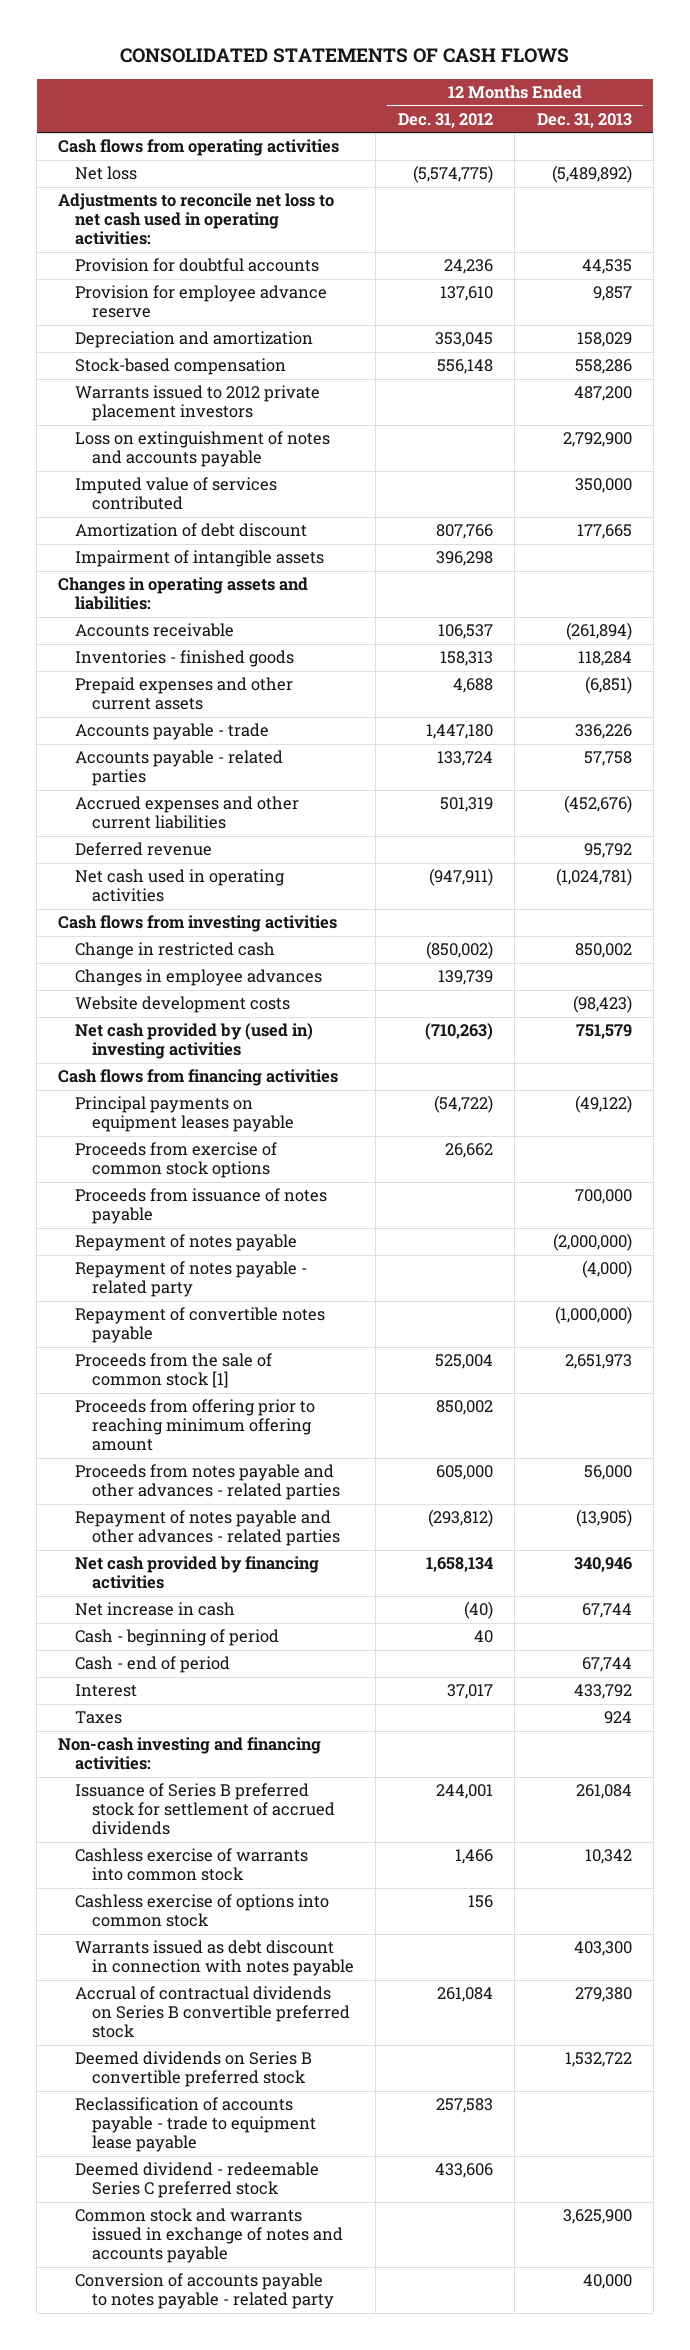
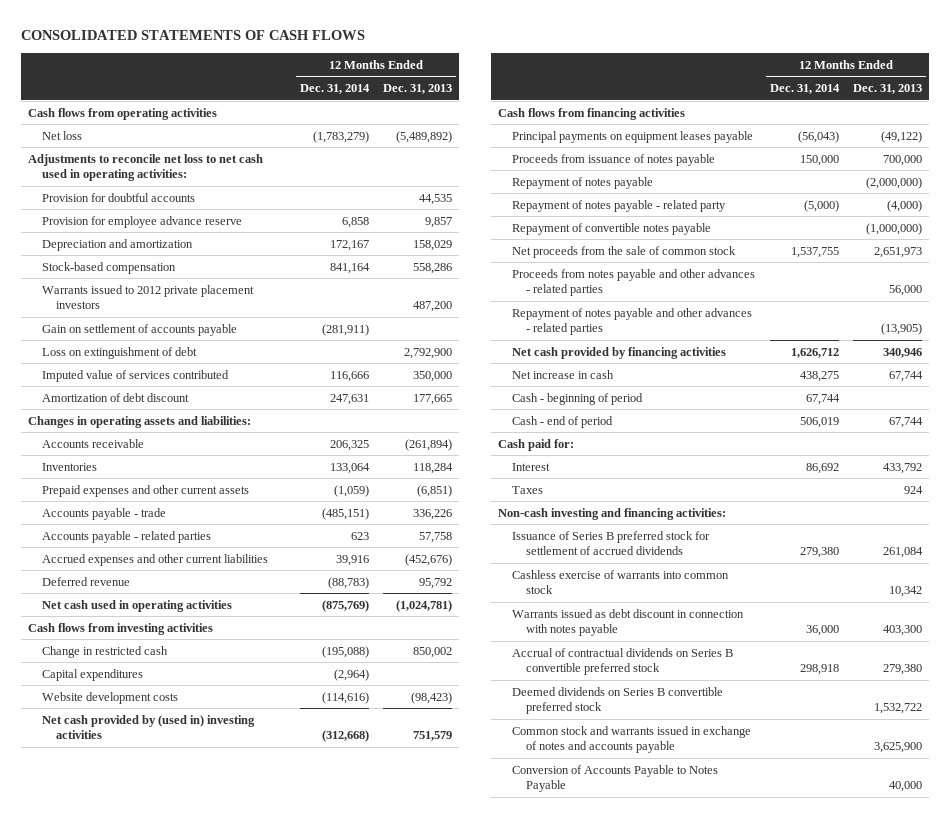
- | 12 Months Ended Dec. 31, 2012 | 12 Months Ended Dec. 31, 2013
+ | 12 Months Ended Dec. 31, 2014 | 12 Months Ended Dec. 31, 2013
- Loss on extinguishment of notes and accounts payable | | 2,792,900
+ Gain on settlement of accounts payable | (281,911) |
+ Loss on extinguishment of debt | | 2,792,900
- Impairment of intangible assets | 396,298 |
- Inventories - finished goods | 158,313 | 118,284
+ Inventories | 133,064 | 118,284
- Changes in employee advances | 139,739 |
+ Capital expenditures | (2,964) |
- Proceeds from exercise of common stock options | 26,662 |
- Proceeds from the sale of common stock [1] | 525,004 | 2,651,973
- Proceeds from offering prior to reaching minimum offering amount | 850,002 |
+ Net proceeds from the sale of common stock | 1,537,755 | 2,651,973
+ Cash paid for:
- Cashless exercise of options into common stock | 156 |
- Reclassification of accounts payable - trade to equipment lease payable | 257,583 |
- Deemed dividend - redeemable Series C preferred stock | 433,606 |
- Conversion of accounts payable to notes payable - related party | | 40,000
+ Conversion of Accounts Payable to Notes Payable | | 40,000

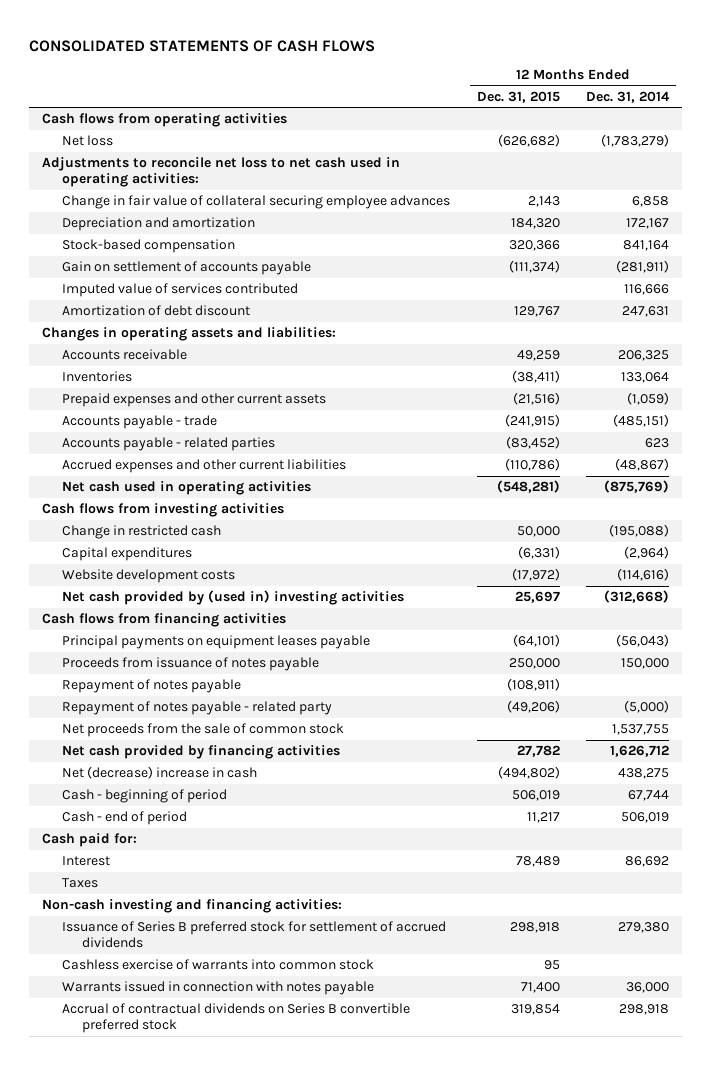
- | 12 Months Ended Dec. 31, 2014 | 12 Months Ended Dec. 31, 2013
+ | 12 Months Ended Dec. 31, 2015 | 12 Months Ended Dec. 31, 2014
- Provision for doubtful accounts | | 44,535
- Provision for employee advance reserve | 6,858 | 9,857
+ Change in fair value of collateral securing employee advances | 2,143 | 6,858
- Warrants issued to 2012 private placement investors | | 487,200
- Loss on extinguishment of debt | | 2,792,900
- Accrued expenses and other current liabilities | 39,916 | (452,676)
- Deferred revenue | (88,783) | 95,792
+ Accrued expenses and other current liabilities | (110,786) | (48,867)
- Repayment of convertible notes payable | | (1,000,000)
- Proceeds from notes payable and other advances - related parties | | 56,000
- Repayment of notes payable and other advances - related parties | | (13,905)
- Net increase in cash | 438,275 | 67,744
+ Net (decrease) increase in cash | (494,802) | 438,275
- Warrants issued as debt discount in connection with notes payable | 36,000 | 403,300
+ Warrants issued in connection with notes payable | 71,400 | 36,000
- Deemed dividends on Series B convertible preferred stock | | 1,532,722
- Common stock and warrants issued in exchange of notes and accounts payable | | 3,625,900
- Conversion of Accounts Payable to Notes Payable | | 40,000

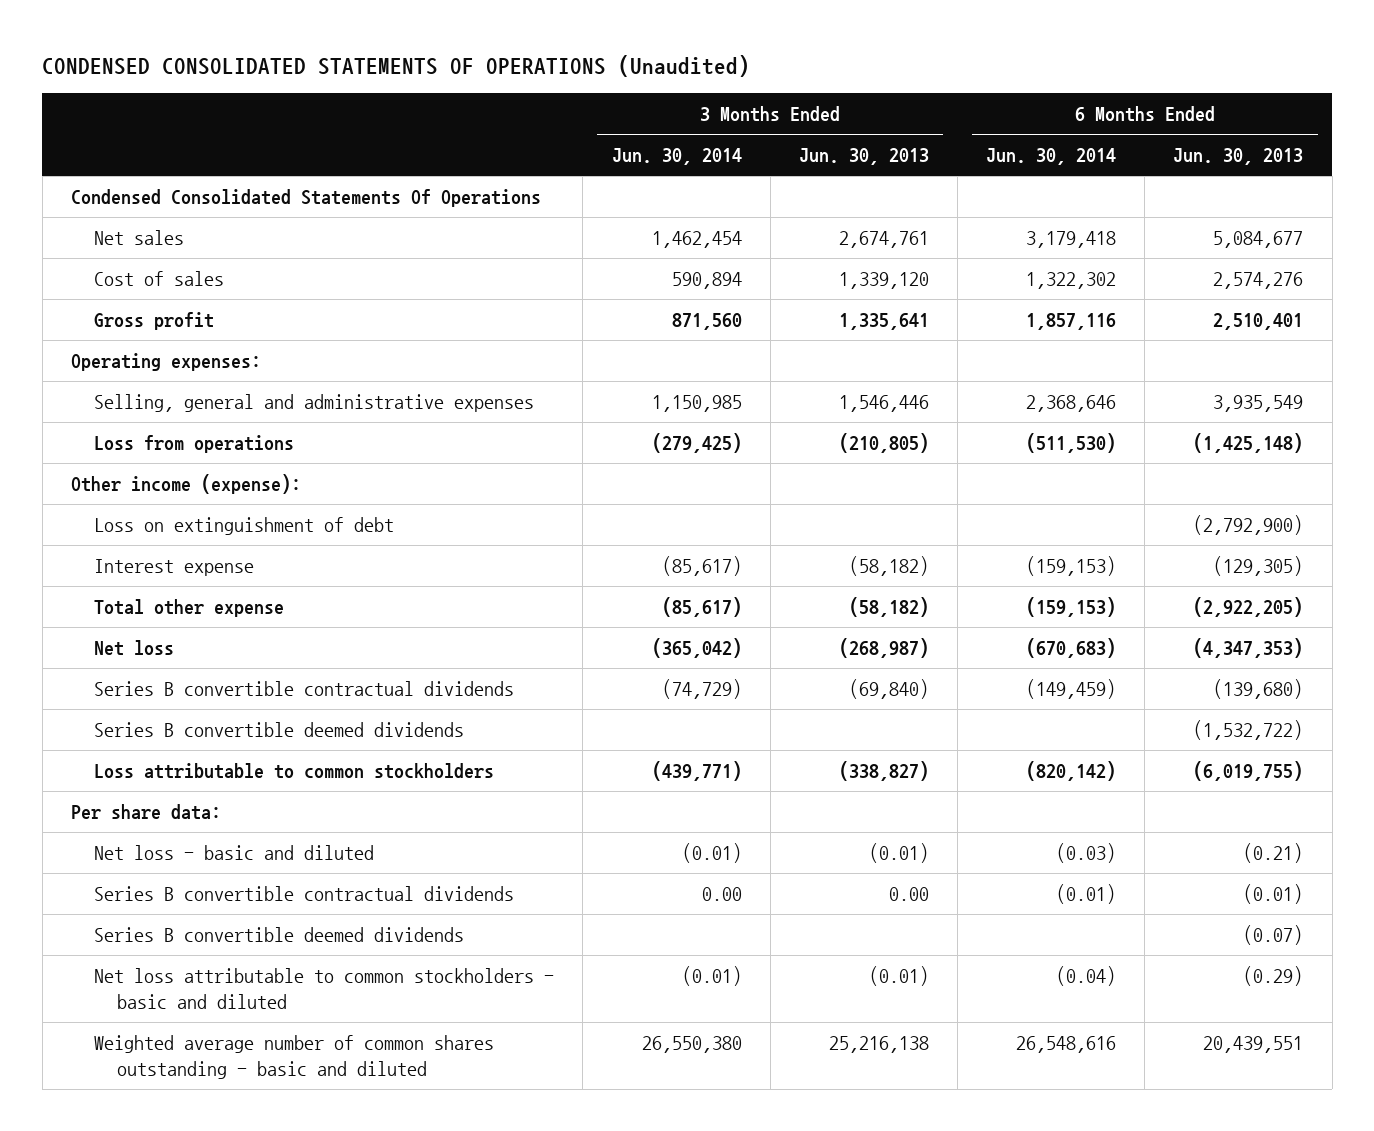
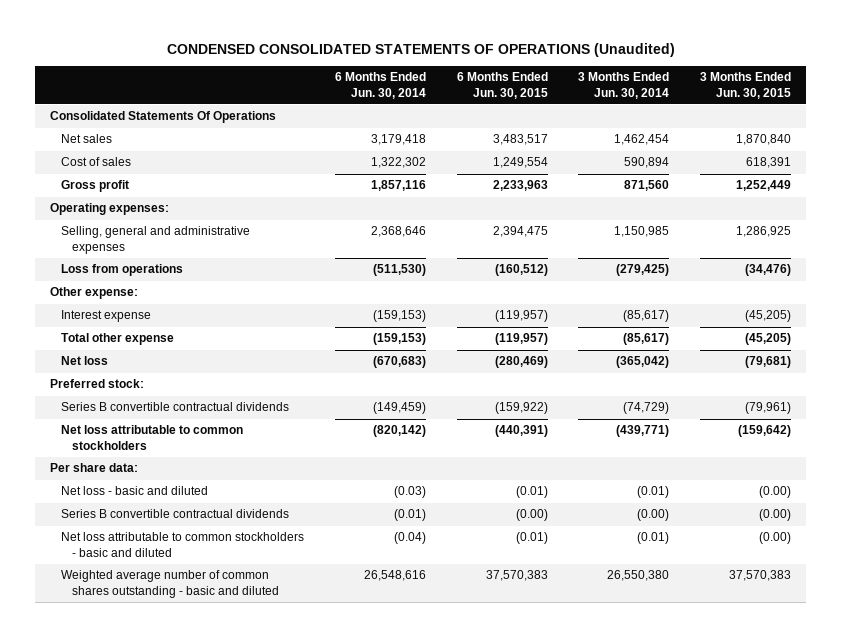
- | 3 Months Ended Jun. 30, 2014 | 3 Months Ended Jun. 30, 2013 | 6 Months Ended Jun. 30, 2014 | 6 Months Ended Jun. 30, 2013
+ | 6 Months Ended Jun. 30, 2014 | 6 Months Ended Jun. 30, 2015 | 3 Months Ended Jun. 30, 2014 | 3 Months Ended Jun. 30, 2015
- Condensed Consolidated Statements Of Operations
+ Consolidated Statements Of Operations
- Other income (expense):
- Loss on extinguishment of debt | | | | (2,792,900)
+ Other expense:
+ Preferred stock:
- Series B convertible deemed dividends | | | | (1,532,722)
- Loss attributable to common stockholders | (439,771) | (338,827) | (820,142) | (6,019,755)
+ Net loss attributable to common stockholders | (820,142) | (440,391) | (439,771) | (159,642)
- Series B convertible contractual dividends | 0.00 | 0.00 | (0.01) | (0.01)
- Series B convertible deemed dividends | | | | (0.07)
+ Series B convertible contractual dividends | (0.01) | (0.00) | (0.00) | (0.00)

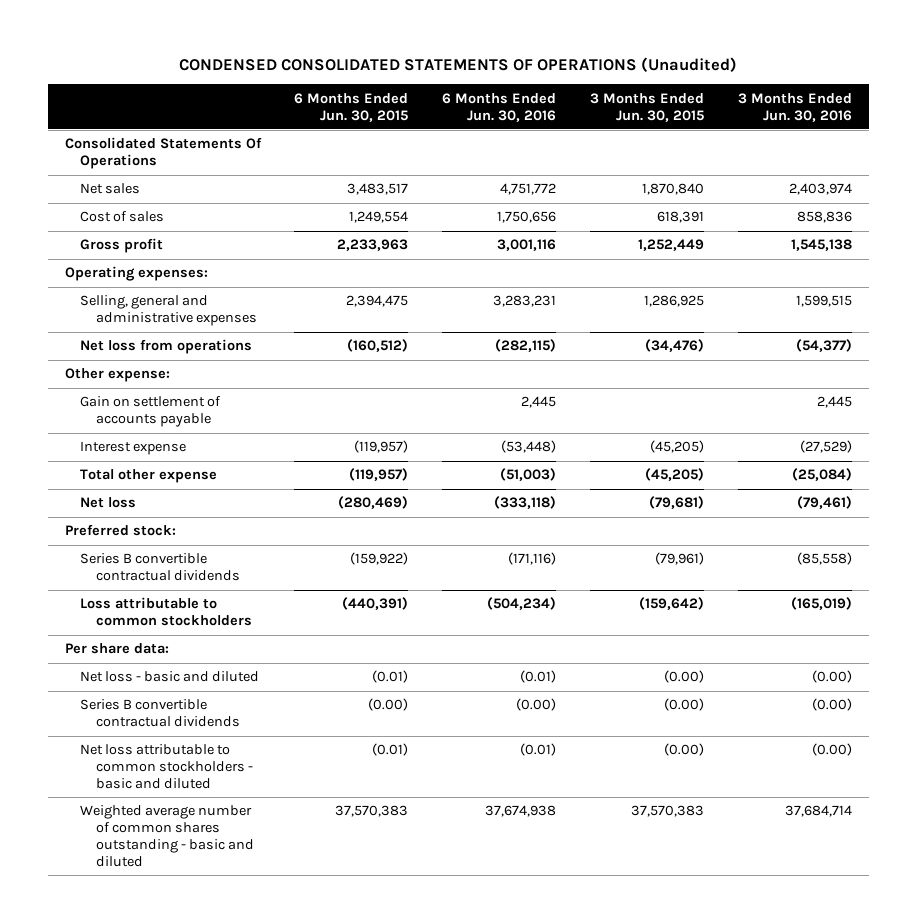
- | 6 Months Ended Jun. 30, 2014 | 6 Months Ended Jun. 30, 2015 | 3 Months Ended Jun. 30, 2014 | 3 Months Ended Jun. 30, 2015
+ | 6 Months Ended Jun. 30, 2015 | 6 Months Ended Jun. 30, 2016 | 3 Months Ended Jun. 30, 2015 | 3 Months Ended Jun. 30, 2016
- Loss from operations | (511,530) | (160,512) | (279,425) | (34,476)
+ Net loss from operations | (160,512) | (282,115) | (34,476) | (54,377)
+ Gain on settlement of accounts payable | | 2,445 | | 2,445
- Net loss attributable to common stockholders | (820,142) | (440,391) | (439,771) | (159,642)
+ Loss attributable to common stockholders | (440,391) | (504,234) | (159,642) | (165,019)

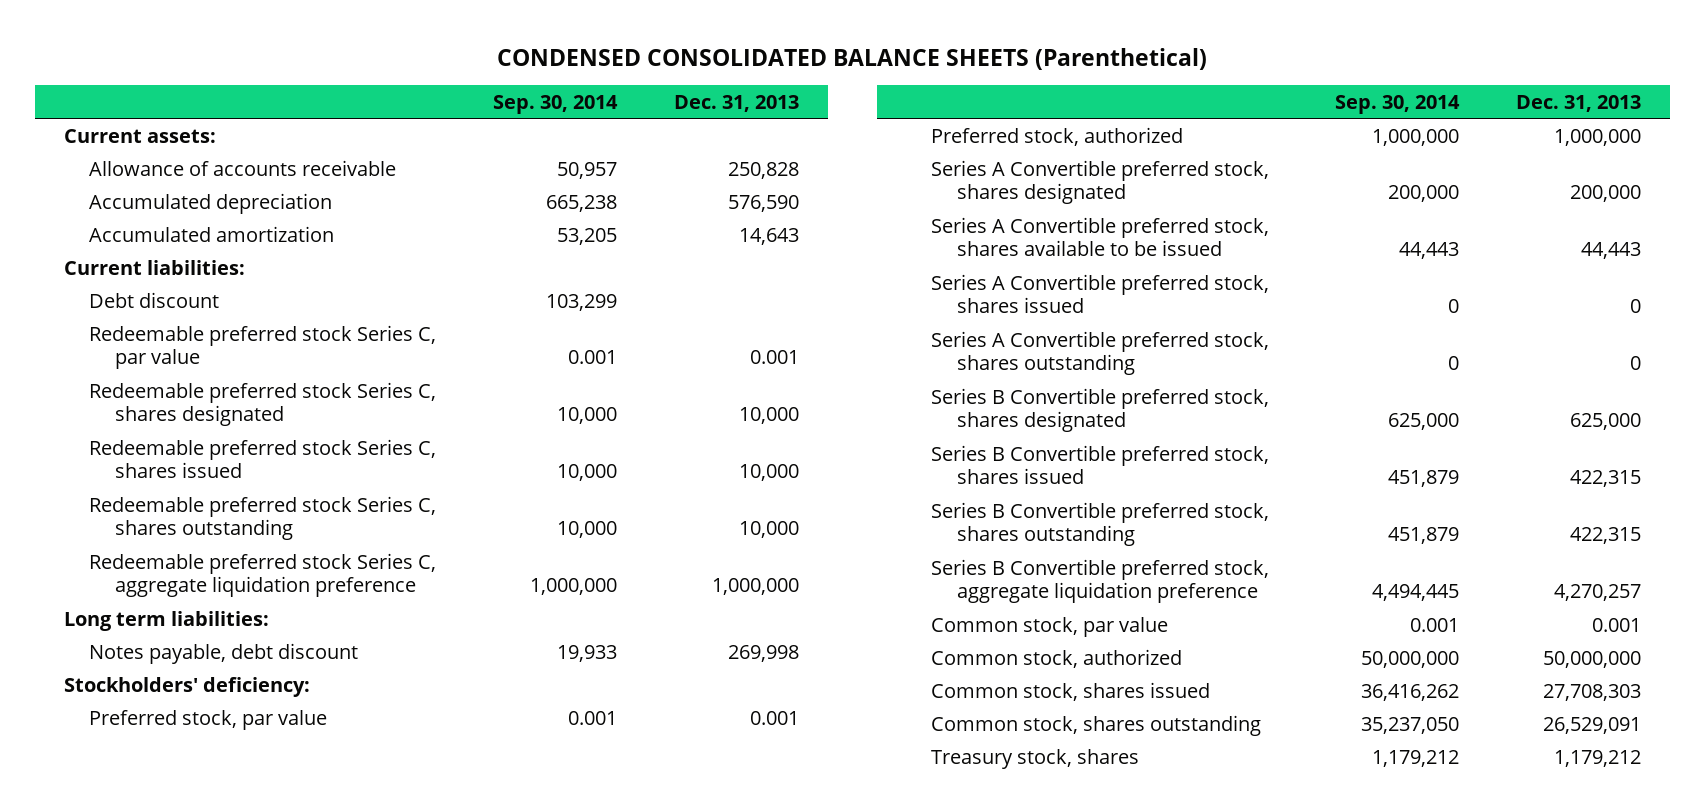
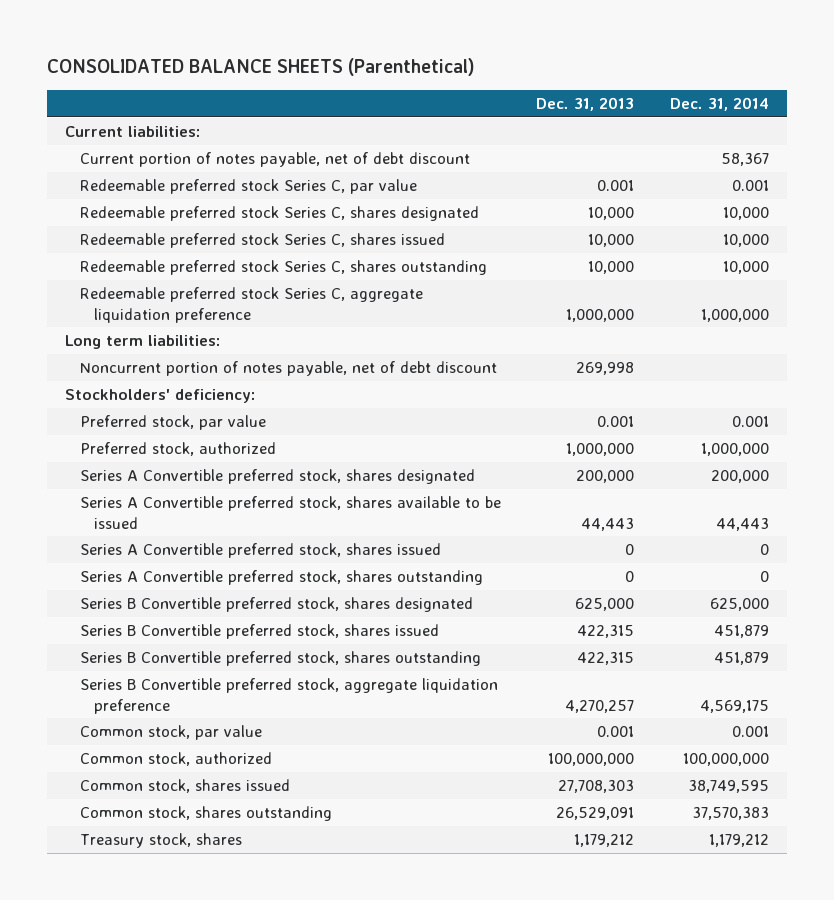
- CONDENSED CONSOLIDATED BALANCE SHEETS (Parenthetical)
+ CONSOLIDATED BALANCE SHEETS (Parenthetical)
- | Sep. 30, 2014 | Dec. 31, 2013
+ | Dec. 31, 2013 | Dec. 31, 2014
- Current assets:
- Allowance of accounts receivable | 50,957 | 250,828
- Accumulated depreciation | 665,238 | 576,590
- Accumulated amortization | 53,205 | 14,643
- Debt discount | 103,299 |
+ Current portion of notes payable, net of debt discount | | 58,367
- Notes payable, debt discount | 19,933 | 269,998
+ Noncurrent portion of notes payable, net of debt discount | 269,998 |
- Common stock, authorized | 50,000,000 | 50,000,000
+ Common stock, authorized | 100,000,000 | 100,000,000

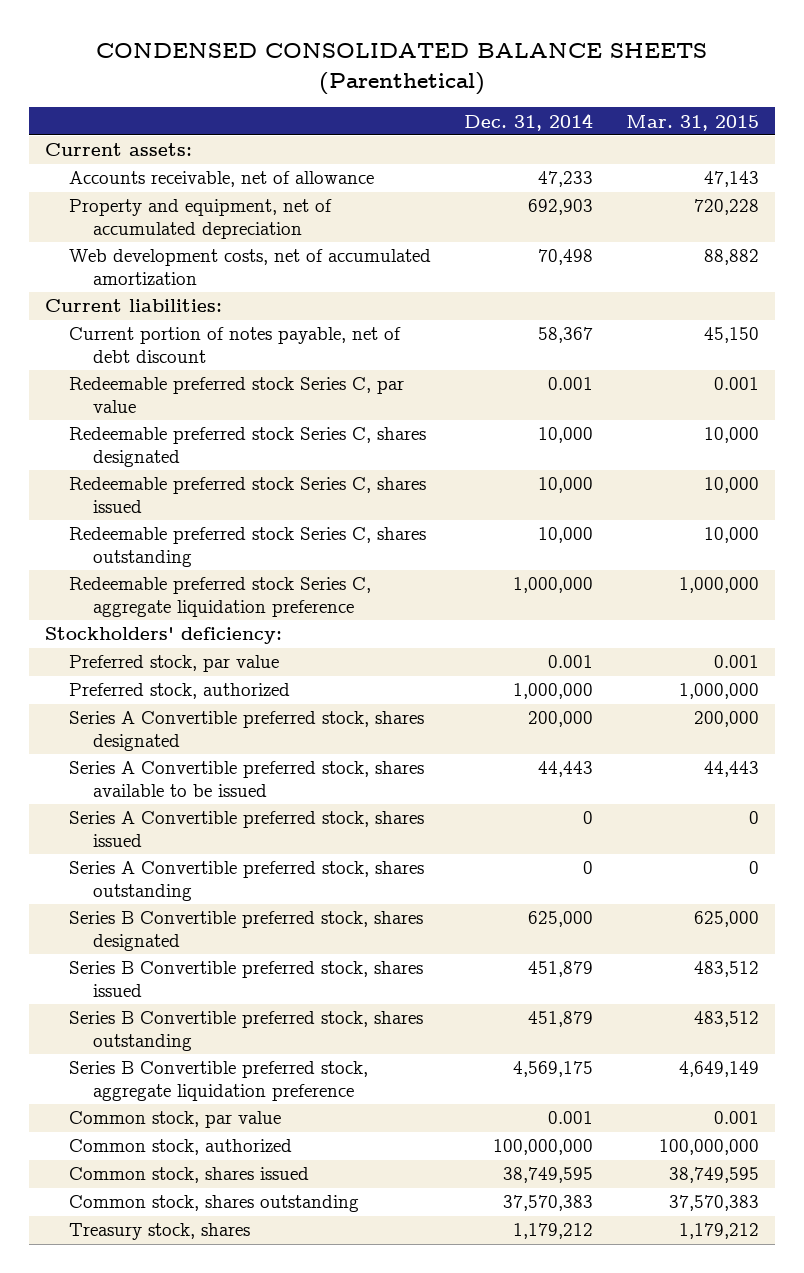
- CONSOLIDATED BALANCE SHEETS (Parenthetical)
+ CONDENSED CONSOLIDATED BALANCE SHEETS (Parenthetical)
- | Dec. 31, 2013 | Dec. 31, 2014
+ | Dec. 31, 2014 | Mar. 31, 2015
+ Current assets:
+ Accounts receivable, net of allowance | 47,233 | 47,143
+ Property and equipment, net of accumulated depreciation | 692,903 | 720,228
+ Web development costs, net of accumulated amortization | 70,498 | 88,882
- Long term liabilities:
- Noncurrent portion of notes payable, net of debt discount | 269,998 |

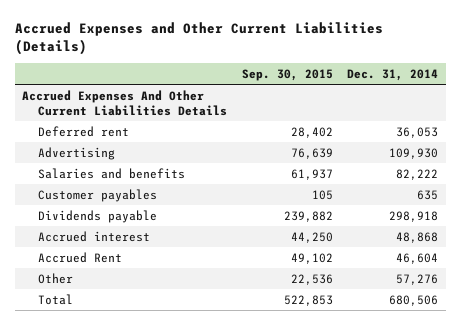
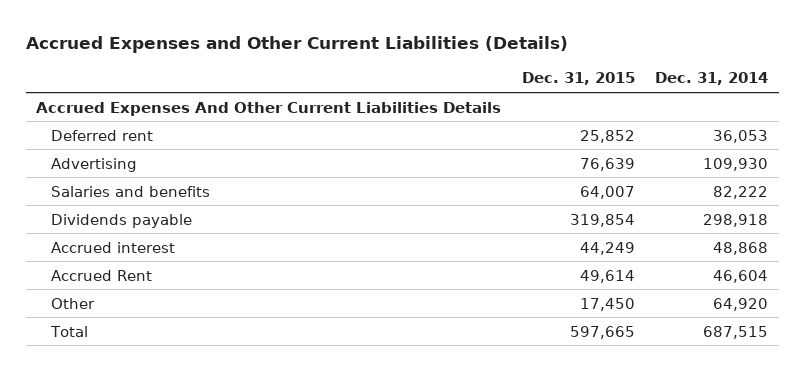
- | Sep. 30, 2015 | Dec. 31, 2014
+ | Dec. 31, 2015 | Dec. 31, 2014
- Customer payables | 105 | 635
- Other | 22,536 | 57,276
- Total | 522,853 | 680,506
+ Other | 17,450 | 64,920
+ Total | 597,665 | 687,515

